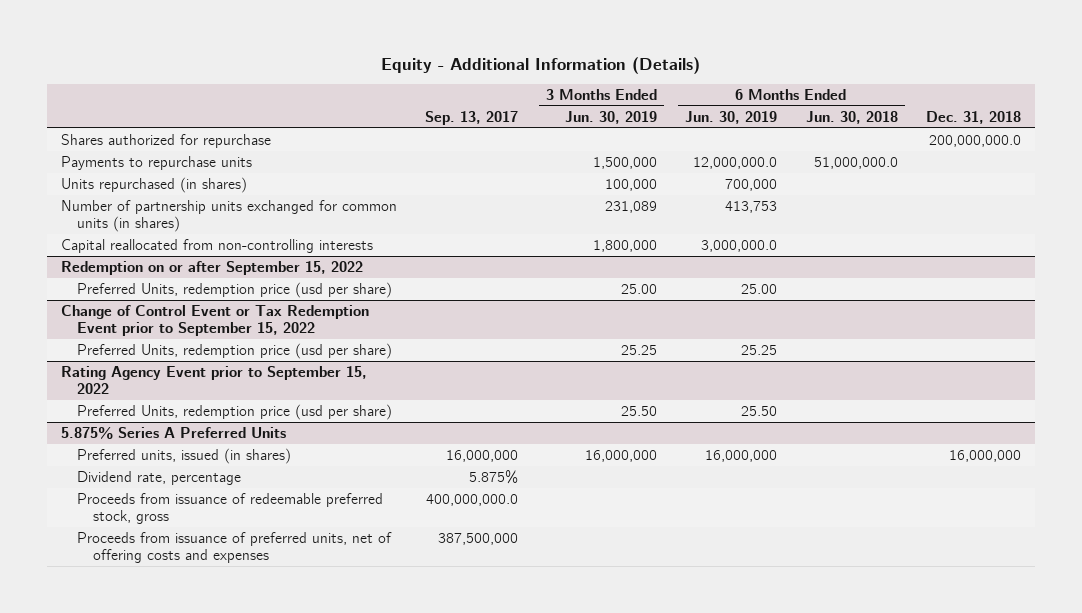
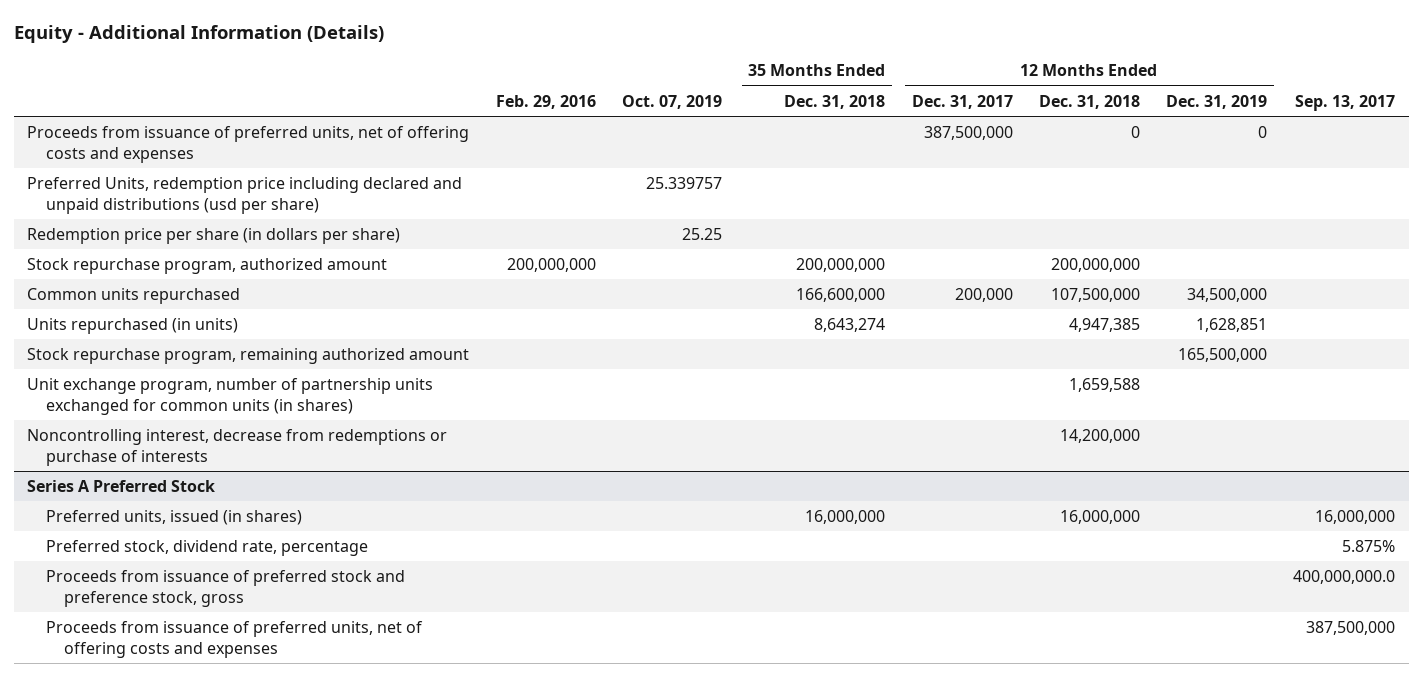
- | Sep. 13, 2017 | 3 Months Ended Jun. 30, 2019 | 6 Months Ended Jun. 30, 2019 | 6 Months Ended Jun. 30, 2018 | Dec. 31, 2018
+ | Feb. 29, 2016 | Oct. 07, 2019 | 35 Months Ended Dec. 31, 2018 | 12 Months Ended Dec. 31, 2017 | 12 Months Ended Dec. 31, 2018 | 12 Months Ended Dec. 31, 2019 | Sep. 13, 2017
- Shares authorized for repurchase | | | | | 200,000,000.0
- Payments to repurchase units | | 1,500,000 | 12,000,000.0 | 51,000,000.0 |
- Units repurchased (in shares) | | 100,000 | 700,000 | |
- Number of partnership units exchanged for common units (in shares) | | 231,089 | 413,753 | |
- Capital reallocated from non-controlling interests | | 1,800,000 | 3,000,000.0 | |
- Redemption on or after September 15, 2022
- Preferred Units, redemption price (usd per share) | | 25.00 | 25.00 | |
- Change of Control Event or Tax Redemption Event prior to September 15, 2022
- Preferred Units, redemption price (usd per share) | | 25.25 | 25.25 | |
- Rating Agency Event prior to September 15, 2022
- Preferred Units, redemption price (usd per share) | | 25.50 | 25.50 | |
- 5.875% Series A Preferred Units
+ Proceeds from issuance of preferred units, net of offering costs and expenses | | | | 387,500,000 | 0 | 0 |
+ Preferred Units, redemption price including declared and unpaid distributions (usd per share) | | 25.339757 | | | | |
+ Redemption price per share (in dollars per share) | | 25.25 | | | | |
+ Stock repurchase program, authorized amount | 200,000,000 | | 200,000,000 | | 200,000,000 | |
+ Common units repurchased | | | 166,600,000 | 200,000 | 107,500,000 | 34,500,000 |
+ Units repurchased (in units) | | | 8,643,274 | | 4,947,385 | 1,628,851 |
+ Stock repurchase program, remaining authorized amount | | | | | | 165,500,000 |
+ Unit exchange program, number of partnership units exchanged for common units (in shares) | | | | | 1,659,588 | |
+ Noncontrolling interest, decrease from redemptions or purchase of interests | | | | | 14,200,000 | |
+ Series A Preferred Stock
- Dividend rate, percentage | 5.875% | | | |
- Proceeds from issuance of redeemable preferred stock, gross | 400,000,000.0 | | | |
+ Preferred stock, dividend rate, percentage | | | | | | | 5.875%
+ Proceeds from issuance of preferred stock and preference stock, gross | | | | | | | 400,000,000.0

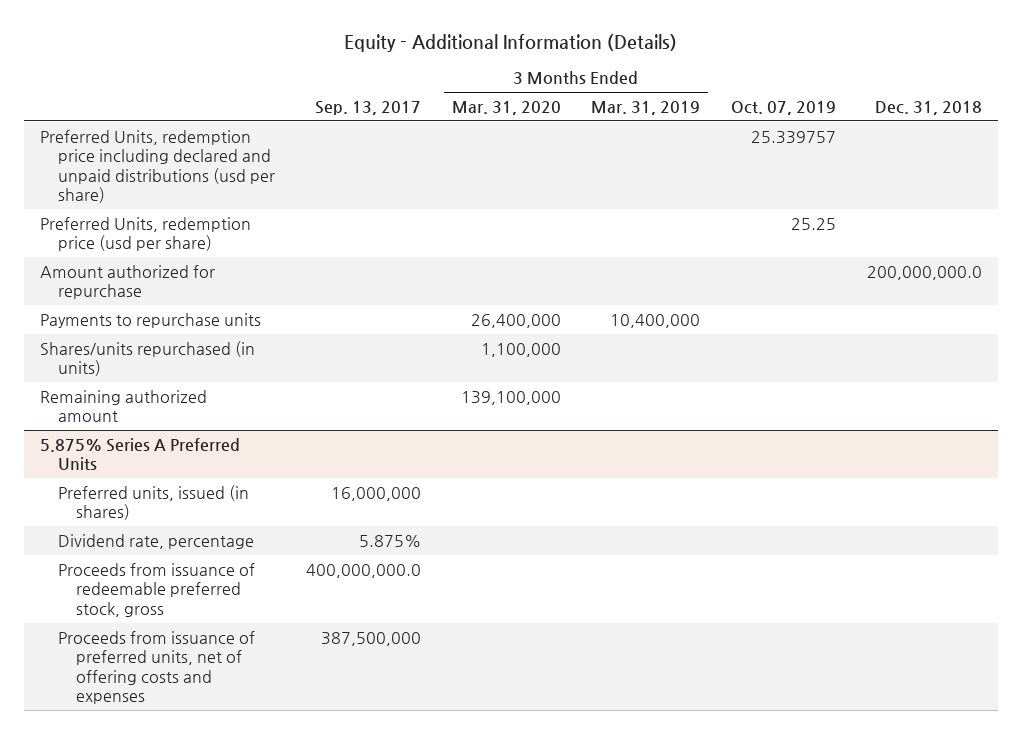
- | Feb. 29, 2016 | Oct. 07, 2019 | 35 Months Ended Dec. 31, 2018 | 12 Months Ended Dec. 31, 2017 | 12 Months Ended Dec. 31, 2018 | 12 Months Ended Dec. 31, 2019 | Sep. 13, 2017
+ | Sep. 13, 2017 | 3 Months Ended Mar. 31, 2020 | 3 Months Ended Mar. 31, 2019 | Oct. 07, 2019 | Dec. 31, 2018
- Proceeds from issuance of preferred units, net of offering costs and expenses | | | | 387,500,000 | 0 | 0 |
- Redemption price per share (in dollars per share) | | 25.25 | | | | |
- Stock repurchase program, authorized amount | 200,000,000 | | 200,000,000 | | 200,000,000 | |
- Common units repurchased | | | 166,600,000 | 200,000 | 107,500,000 | 34,500,000 |
- Units repurchased (in units) | | | 8,643,274 | | 4,947,385 | 1,628,851 |
- Stock repurchase program, remaining authorized amount | | | | | | 165,500,000 |
- Unit exchange program, number of partnership units exchanged for common units (in shares) | | | | | 1,659,588 | |
- Noncontrolling interest, decrease from redemptions or purchase of interests | | | | | 14,200,000 | |
- Series A Preferred Stock
+ Preferred Units, redemption price (usd per share) | | | | 25.25 |
+ Amount authorized for repurchase | | | | | 200,000,000.0
+ Payments to repurchase units | | 26,400,000 | 10,400,000 | |
+ Shares/units repurchased (in units) | | 1,100,000 | | |
+ Remaining authorized amount | | 139,100,000 | | |
+ 5.875% Series A Preferred Units
- Preferred stock, dividend rate, percentage | | | | | | | 5.875%
- Proceeds from issuance of preferred stock and preference stock, gross | | | | | | | 400,000,000.0
+ Dividend rate, percentage | 5.875% | | | |
+ Proceeds from issuance of redeemable preferred stock, gross | 400,000,000.0 | | | |

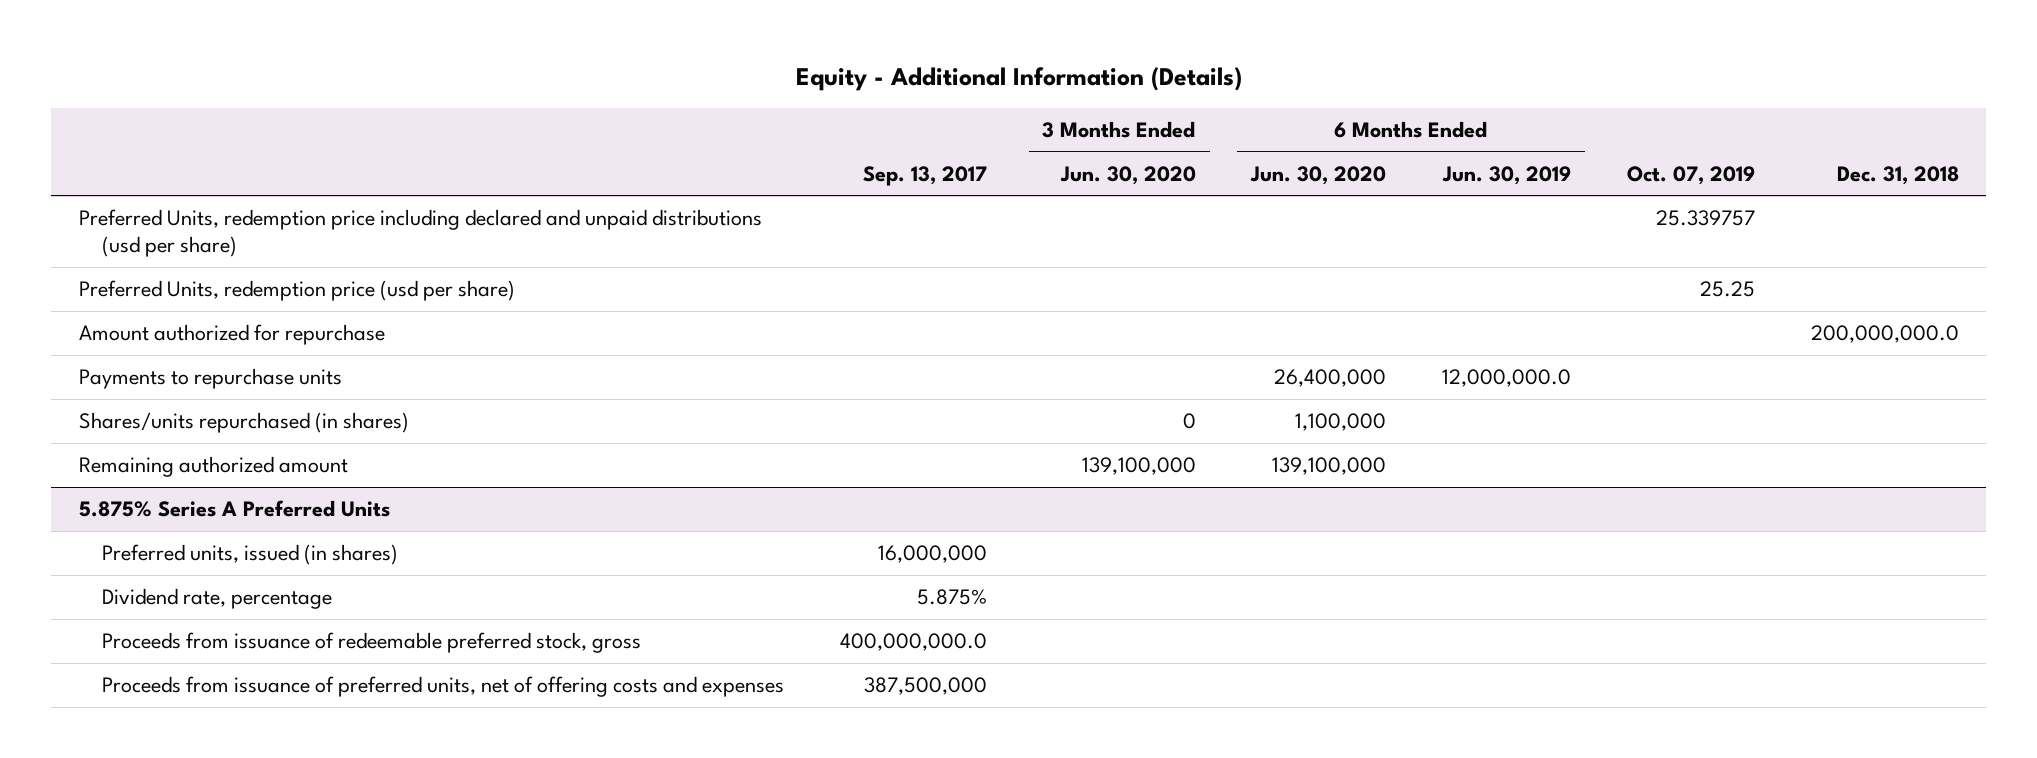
- | Sep. 13, 2017 | 3 Months Ended Mar. 31, 2020 | 3 Months Ended Mar. 31, 2019 | Oct. 07, 2019 | Dec. 31, 2018
+ | Sep. 13, 2017 | 3 Months Ended Jun. 30, 2020 | 6 Months Ended Jun. 30, 2020 | 6 Months Ended Jun. 30, 2019 | Oct. 07, 2019 | Dec. 31, 2018
- Shares/units repurchased (in units) | | 1,100,000 | | |
+ Shares/units repurchased (in shares) | | 0 | 1,100,000 | | |

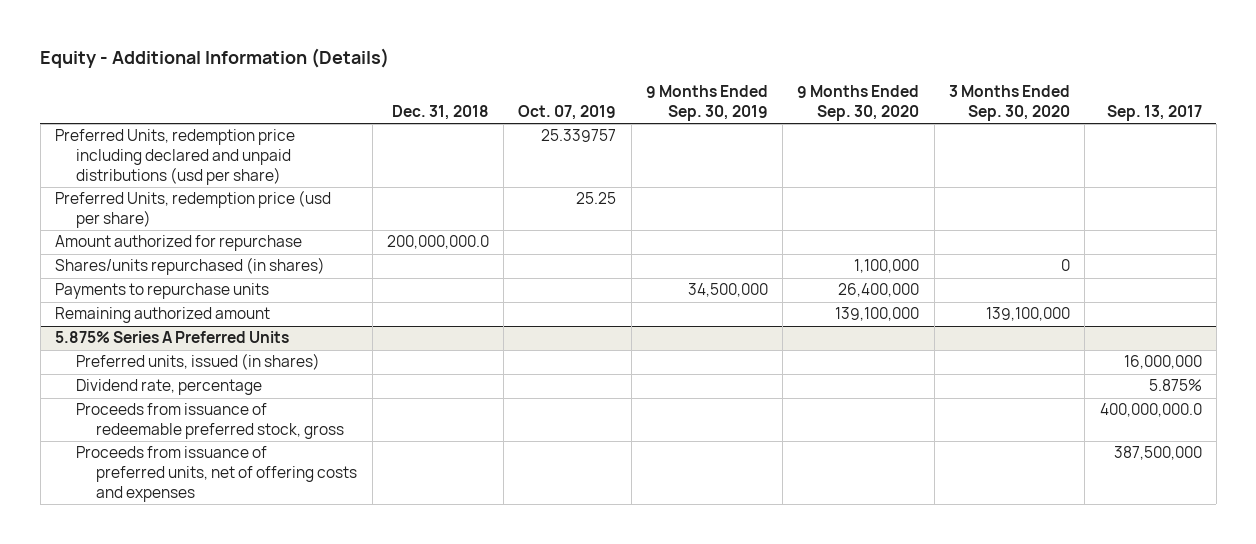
- | Sep. 13, 2017 | 3 Months Ended Jun. 30, 2020 | 6 Months Ended Jun. 30, 2020 | 6 Months Ended Jun. 30, 2019 | Oct. 07, 2019 | Dec. 31, 2018
+ | Dec. 31, 2018 | Oct. 07, 2019 | 9 Months Ended Sep. 30, 2019 | 9 Months Ended Sep. 30, 2020 | 3 Months Ended Sep. 30, 2020 | Sep. 13, 2017
moved down: Payments to repurchase units | | | 34,500,000 | 26,400,000 | |

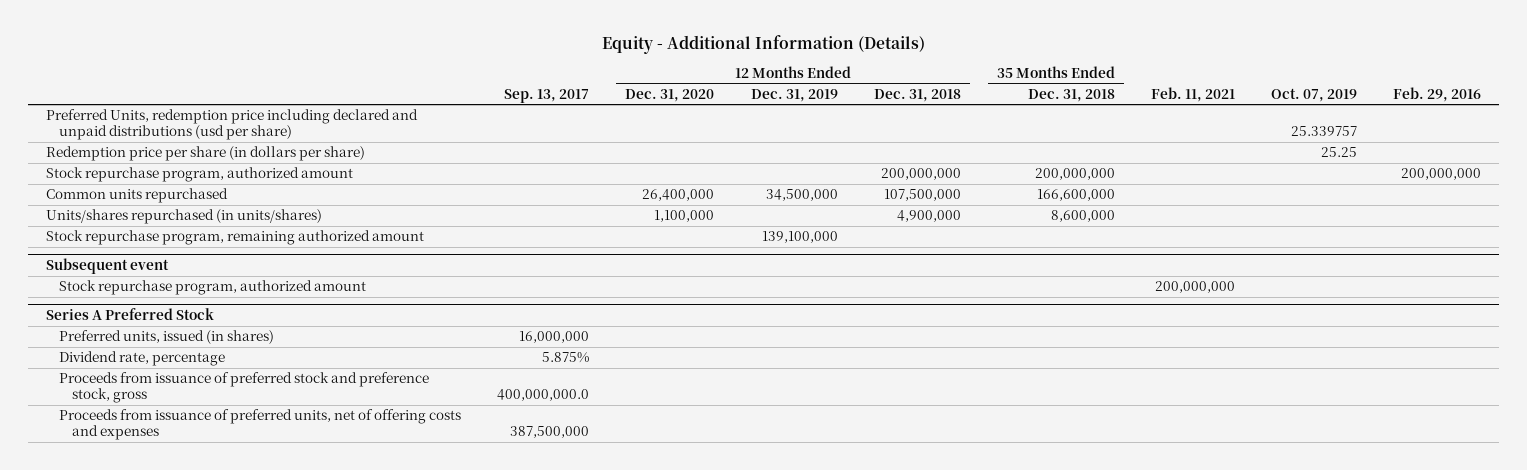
- | Dec. 31, 2018 | Oct. 07, 2019 | 9 Months Ended Sep. 30, 2019 | 9 Months Ended Sep. 30, 2020 | 3 Months Ended Sep. 30, 2020 | Sep. 13, 2017
+ | Sep. 13, 2017 | 12 Months Ended Dec. 31, 2020 | 12 Months Ended Dec. 31, 2019 | 12 Months Ended Dec. 31, 2018 | 35 Months Ended Dec. 31, 2018 | Feb. 11, 2021 | Oct. 07, 2019 | Feb. 29, 2016
- Preferred Units, redemption price (usd per share) | | 25.25 | | | |
- Amount authorized for repurchase | 200,000,000.0 | | | | |
- Shares/units repurchased (in shares) | | | | 1,100,000 | 0 |
- Payments to repurchase units | | | 34,500,000 | 26,400,000 | |
- Remaining authorized amount | | | | 139,100,000 | 139,100,000 |
- 5.875% Series A Preferred Units
+ Redemption price per share (in dollars per share) | | | | | | | 25.25 |
+ Stock repurchase program, authorized amount | | | | 200,000,000 | 200,000,000 | | | 200,000,000
+ Common units repurchased | | 26,400,000 | 34,500,000 | 107,500,000 | 166,600,000 | | |
+ Units/shares repurchased (in units/shares) | | 1,100,000 | | 4,900,000 | 8,600,000 | | |
+ Stock repurchase program, remaining authorized amount | | | 139,100,000 | | | | |
+ Subsequent event
+ Stock repurchase program, authorized amount | | | | | | 200,000,000 | |
+ Series A Preferred Stock
- Proceeds from issuance of redeemable preferred stock, gross | | | | | | 400,000,000.0
+ Proceeds from issuance of preferred stock and preference stock, gross | 400,000,000.0 | | | | | | |

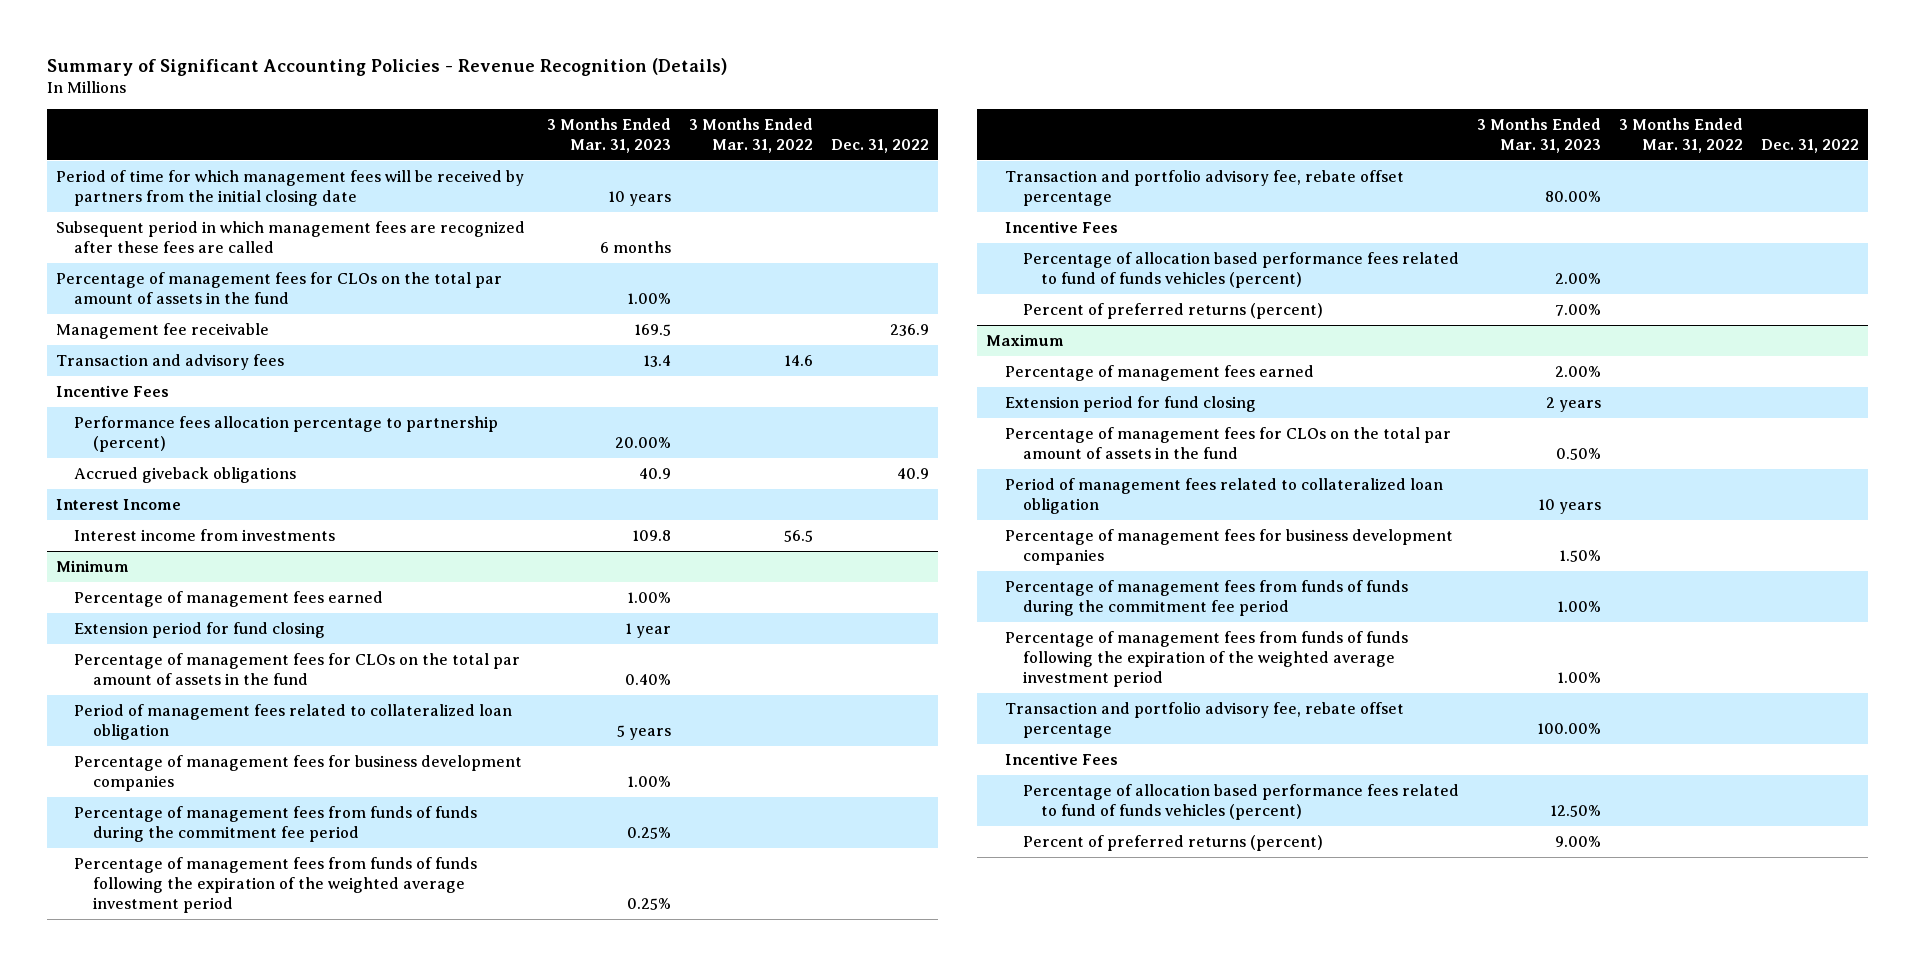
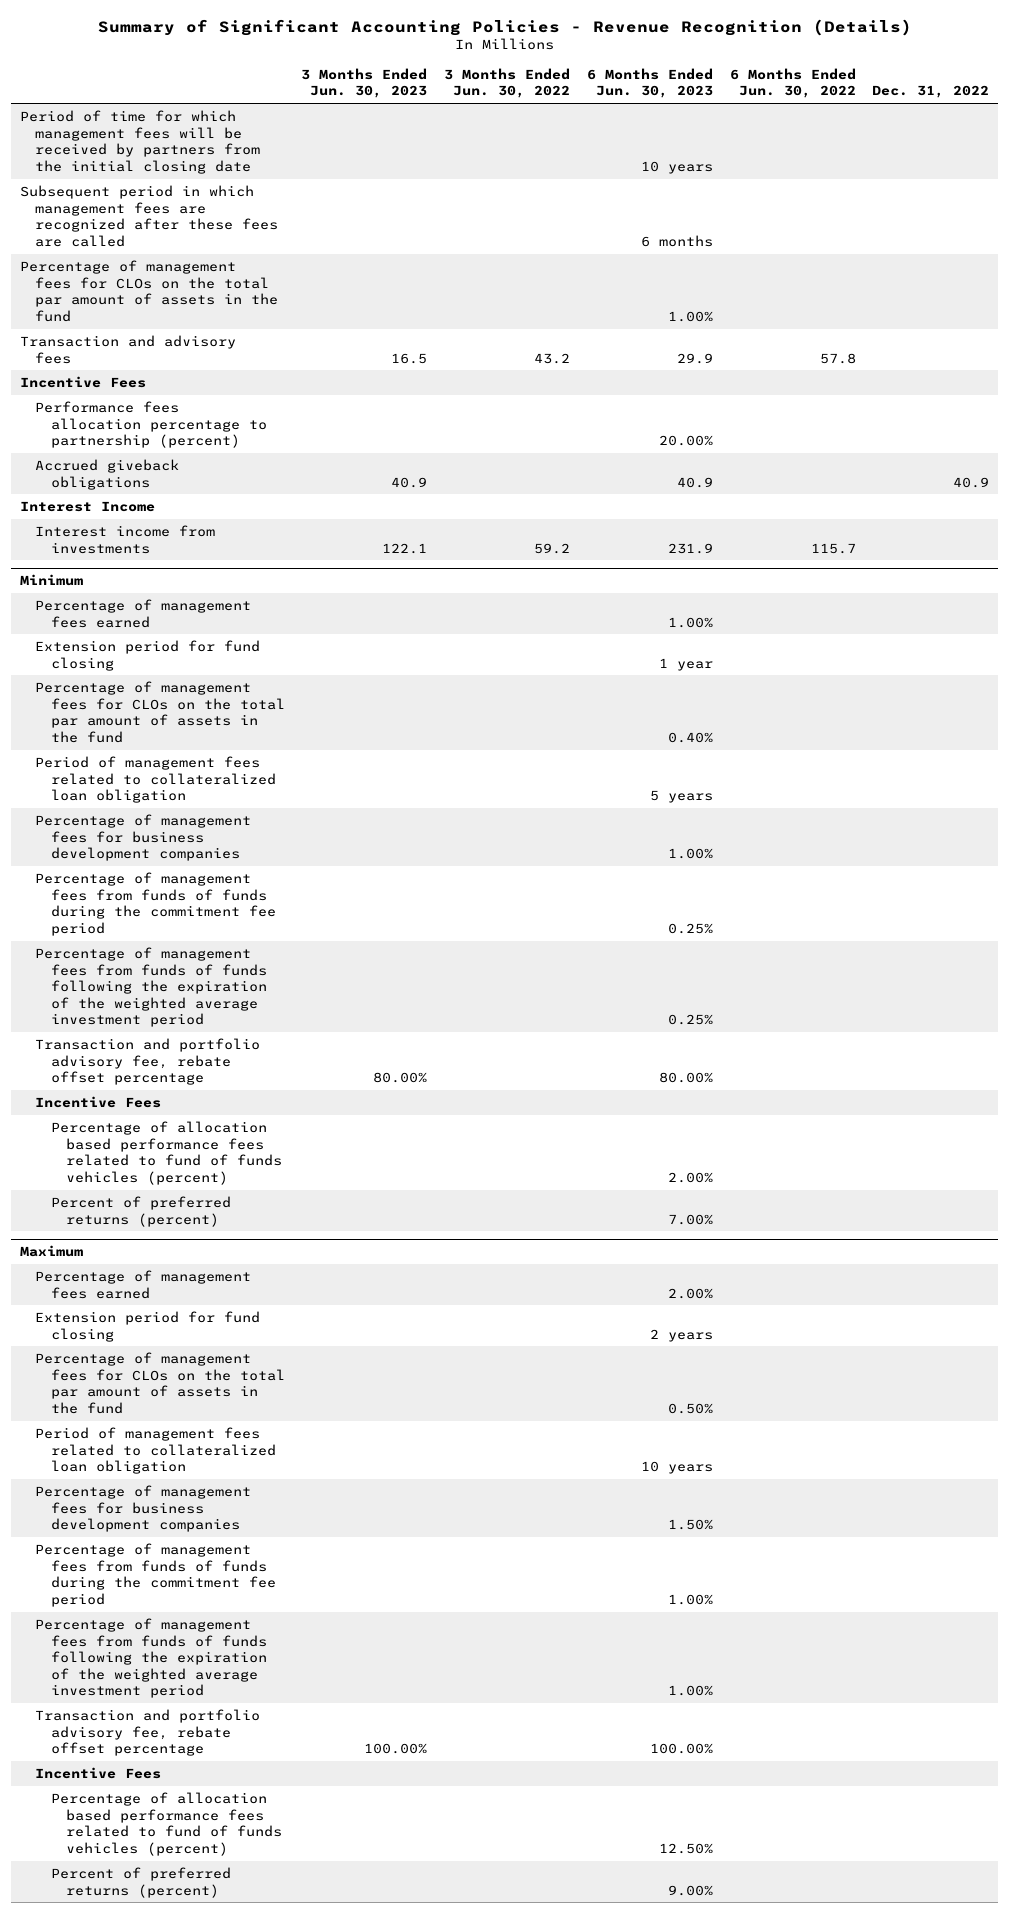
- | 3 Months Ended Mar. 31, 2023 | 3 Months Ended Mar. 31, 2022 | Dec. 31, 2022
+ | 3 Months Ended Jun. 30, 2023 | 3 Months Ended Jun. 30, 2022 | 6 Months Ended Jun. 30, 2023 | 6 Months Ended Jun. 30, 2022 | Dec. 31, 2022
- Management fee receivable | 169.5 | | 236.9

